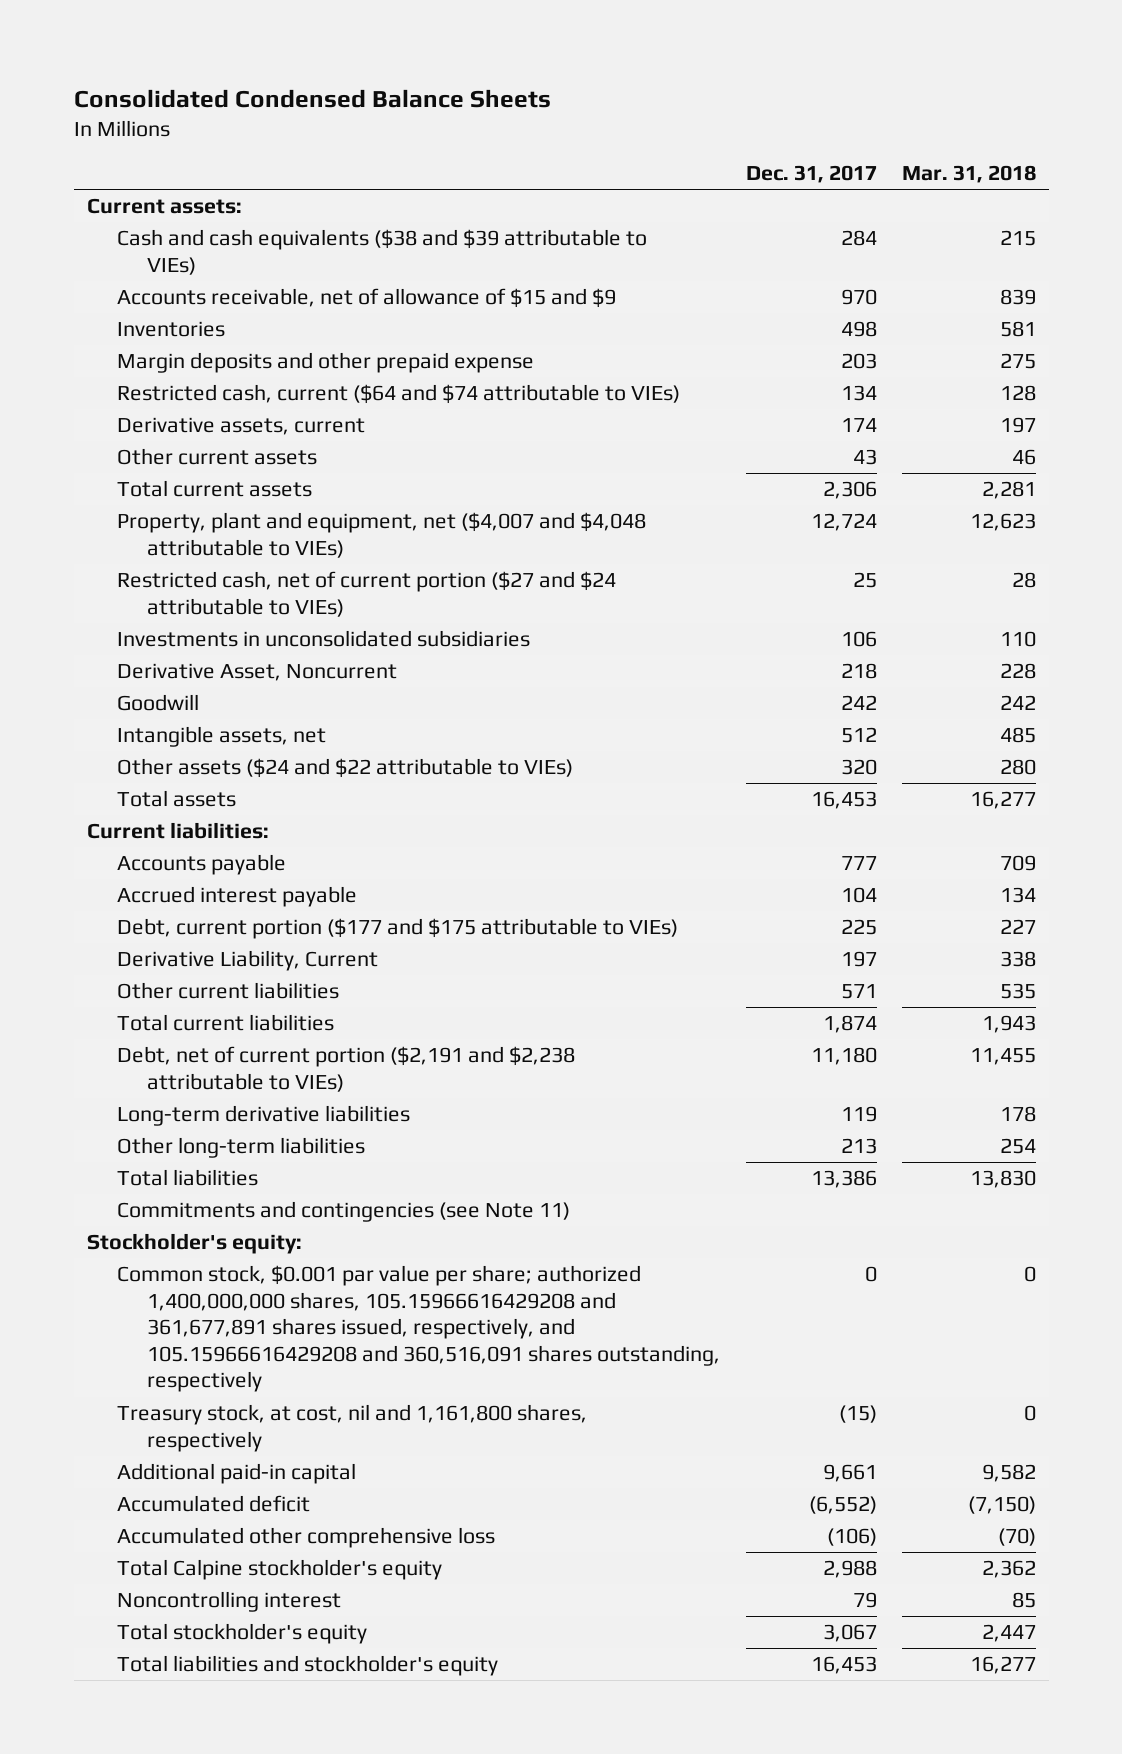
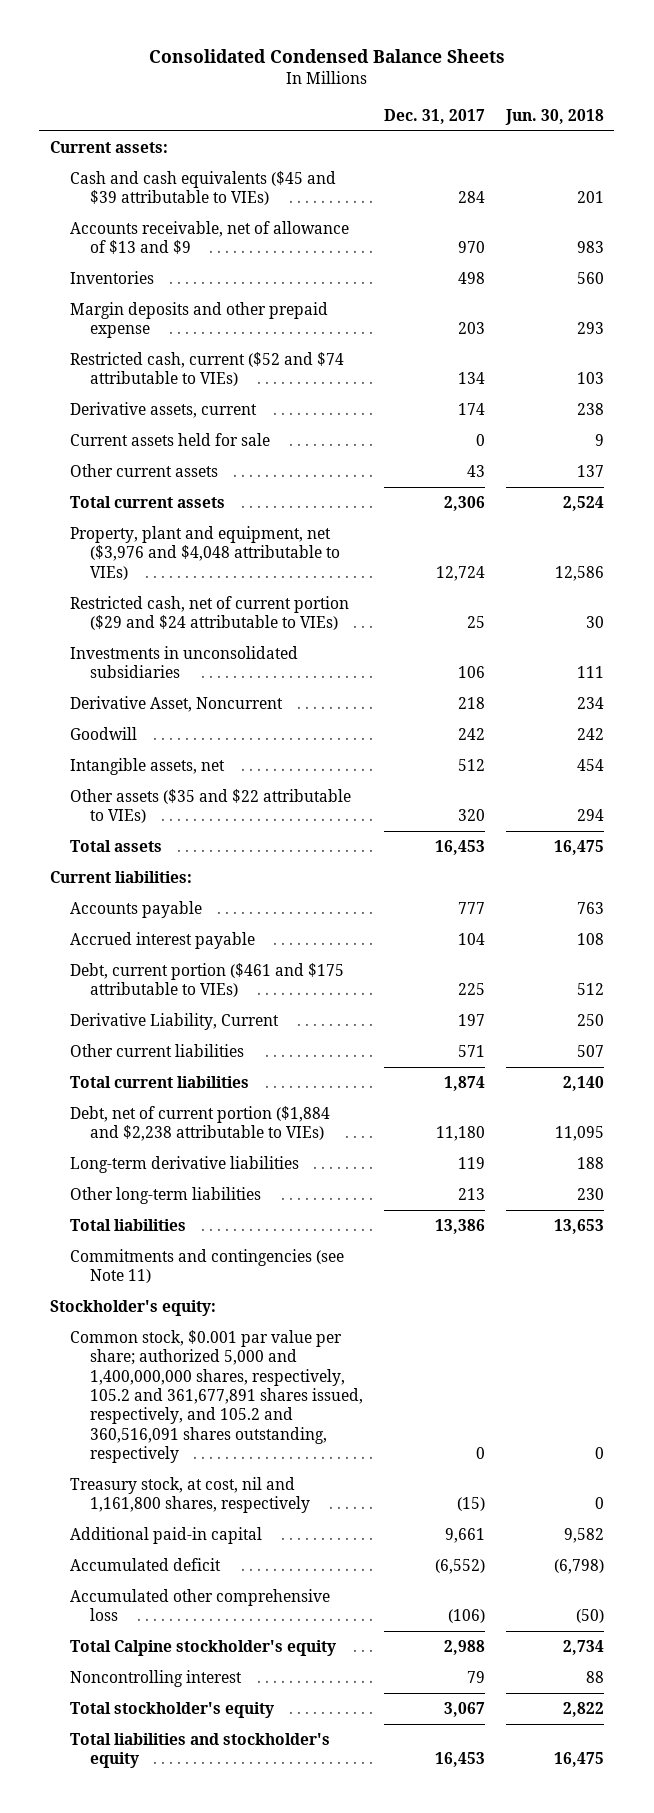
- | Dec. 31, 2017 | Mar. 31, 2018
+ | Dec. 31, 2017 | Jun. 30, 2018
- Cash and cash equivalents ($38 and $39 attributable to VIEs) | 284 | 215
- Accounts receivable, net of allowance of $15 and $9 | 970 | 839
+ Cash and cash equivalents ($45 and $39 attributable to VIEs) | 284 | 201
+ Accounts receivable, net of allowance of $13 and $9 | 970 | 983
- Restricted cash, current ($64 and $74 attributable to VIEs) | 134 | 128
+ Restricted cash, current ($52 and $74 attributable to VIEs) | 134 | 103
+ Current assets held for sale | 0 | 9
- Property, plant and equipment, net ($4,007 and $4,048 attributable to VIEs) | 12,724 | 12,623
- Restricted cash, net of current portion ($27 and $24 attributable to VIEs) | 25 | 28
+ Property, plant and equipment, net ($3,976 and $4,048 attributable to VIEs) | 12,724 | 12,586
+ Restricted cash, net of current portion ($29 and $24 attributable to VIEs) | 25 | 30
- Other assets ($24 and $22 attributable to VIEs) | 320 | 280
+ Other assets ($35 and $22 attributable to VIEs) | 320 | 294
- Debt, current portion ($177 and $175 attributable to VIEs) | 225 | 227
+ Debt, current portion ($461 and $175 attributable to VIEs) | 225 | 512
- Debt, net of current portion ($2,191 and $2,238 attributable to VIEs) | 11,180 | 11,455
+ Debt, net of current portion ($1,884 and $2,238 attributable to VIEs) | 11,180 | 11,095
- Common stock, $0.001 par value per share; authorized 1,400,000,000 shares, 105.15966616429208 and 361,677,891 shares issued, respectively, and 105.15966616429208 and 360,516,091 shares outstanding, respectively | 0 | 0
+ Common stock, $0.001 par value per share; authorized 5,000 and 1,400,000,000 shares, respectively, 105.2 and 361,677,891 shares issued, respectively, and 105.2 and 360,516,091 shares outstanding, respectively | 0 | 0

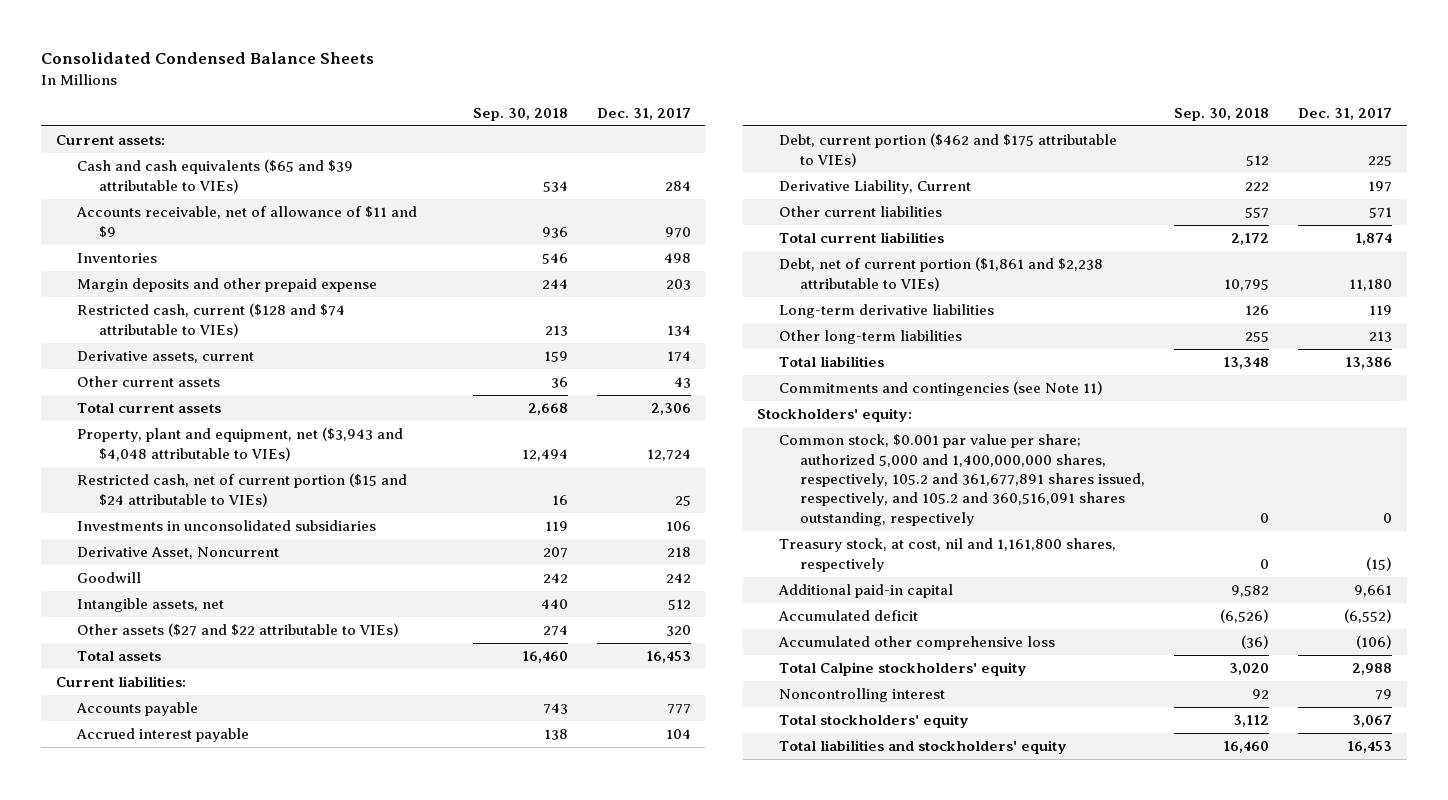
- | Dec. 31, 2017 | Jun. 30, 2018
+ | Sep. 30, 2018 | Dec. 31, 2017
- Cash and cash equivalents ($45 and $39 attributable to VIEs) | 284 | 201
- Accounts receivable, net of allowance of $13 and $9 | 970 | 983
+ Cash and cash equivalents ($65 and $39 attributable to VIEs) | 534 | 284
+ Accounts receivable, net of allowance of $11 and $9 | 936 | 970
- Restricted cash, current ($52 and $74 attributable to VIEs) | 134 | 103
+ Restricted cash, current ($128 and $74 attributable to VIEs) | 213 | 134
- Current assets held for sale | 0 | 9
- Property, plant and equipment, net ($3,976 and $4,048 attributable to VIEs) | 12,724 | 12,586
- Restricted cash, net of current portion ($29 and $24 attributable to VIEs) | 25 | 30
+ Property, plant and equipment, net ($3,943 and $4,048 attributable to VIEs) | 12,494 | 12,724
+ Restricted cash, net of current portion ($15 and $24 attributable to VIEs) | 16 | 25
- Other assets ($35 and $22 attributable to VIEs) | 320 | 294
+ Other assets ($27 and $22 attributable to VIEs) | 274 | 320
- Debt, current portion ($461 and $175 attributable to VIEs) | 225 | 512
+ Debt, current portion ($462 and $175 attributable to VIEs) | 512 | 225
- Debt, net of current portion ($1,884 and $2,238 attributable to VIEs) | 11,180 | 11,095
+ Debt, net of current portion ($1,861 and $2,238 attributable to VIEs) | 10,795 | 11,180
- Stockholder's equity:
+ Stockholders' equity:
- Total Calpine stockholder's equity | 2,988 | 2,734
+ Total Calpine stockholders' equity | 3,020 | 2,988
- Total stockholder's equity | 3,067 | 2,822
- Total liabilities and stockholder's equity | 16,453 | 16,475
+ Total stockholders' equity | 3,112 | 3,067
+ Total liabilities and stockholders' equity | 16,460 | 16,453

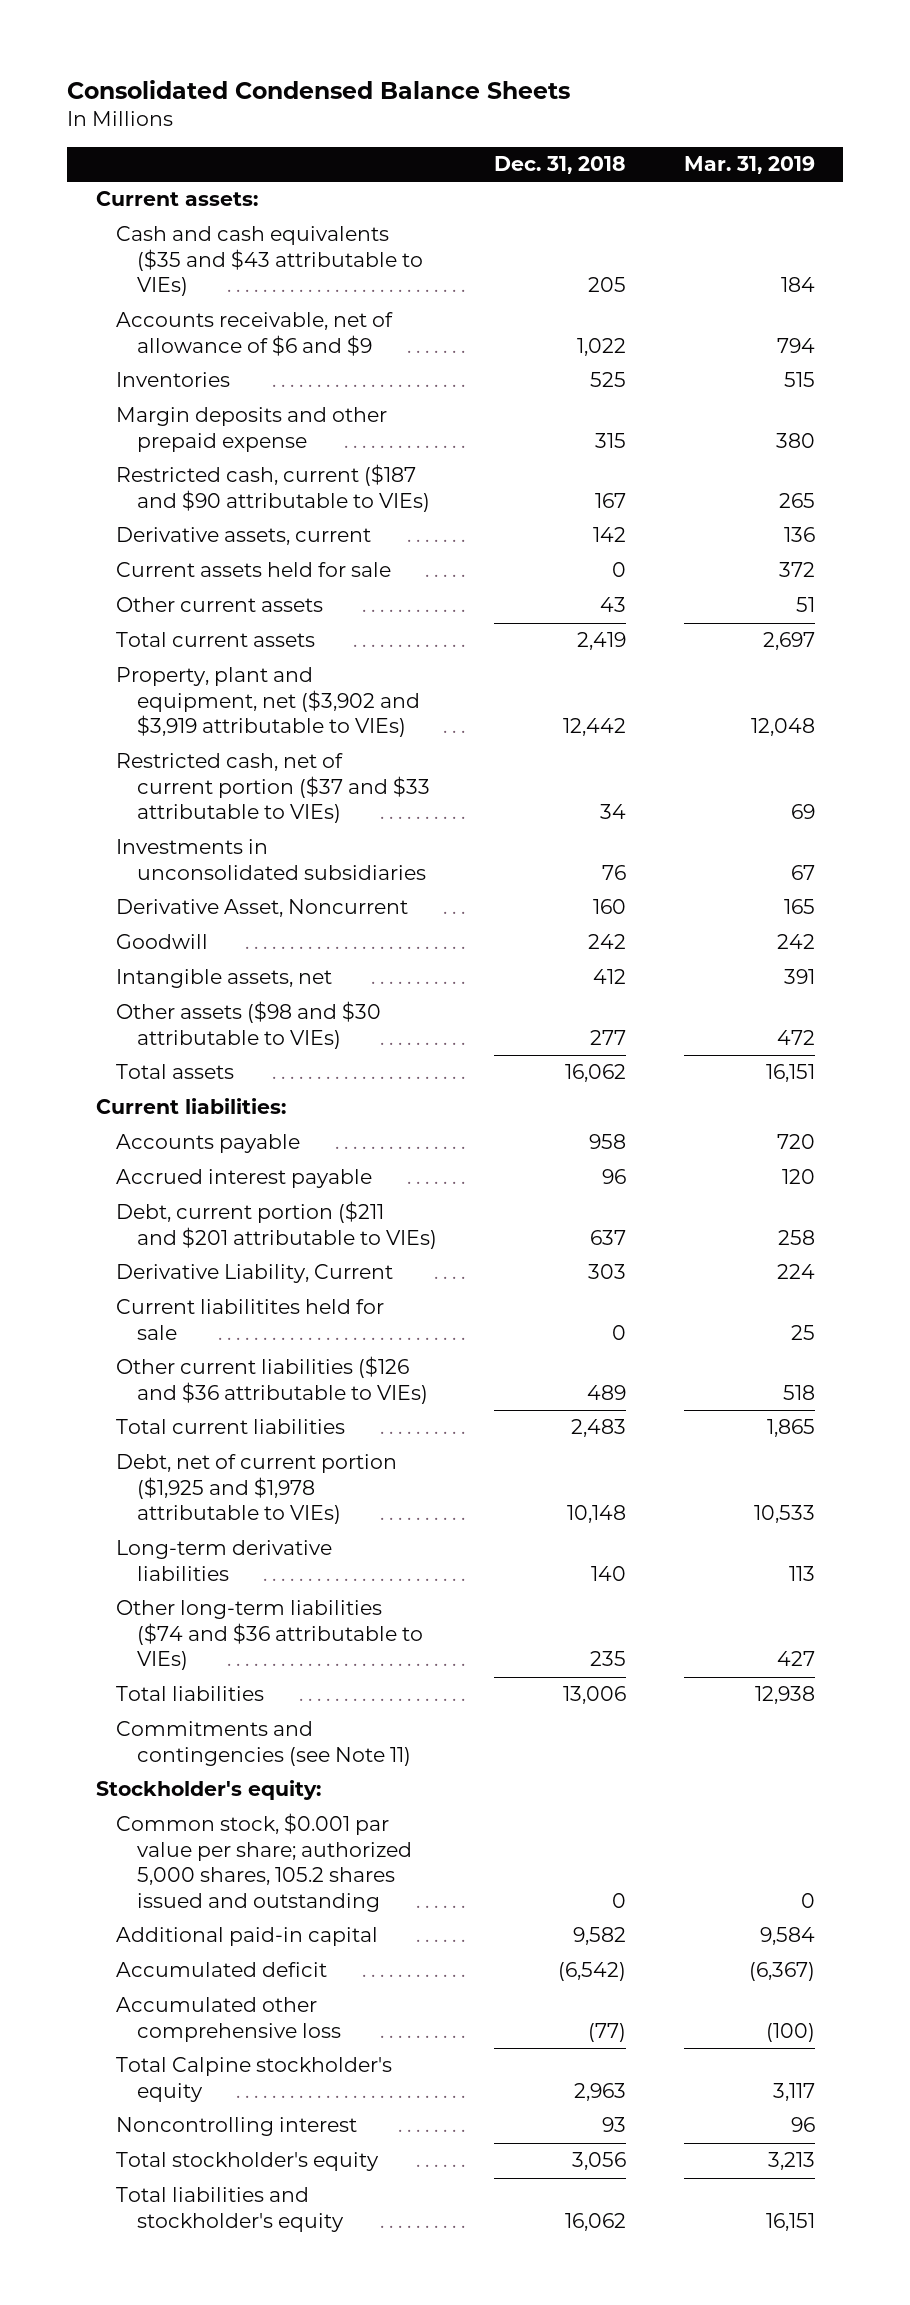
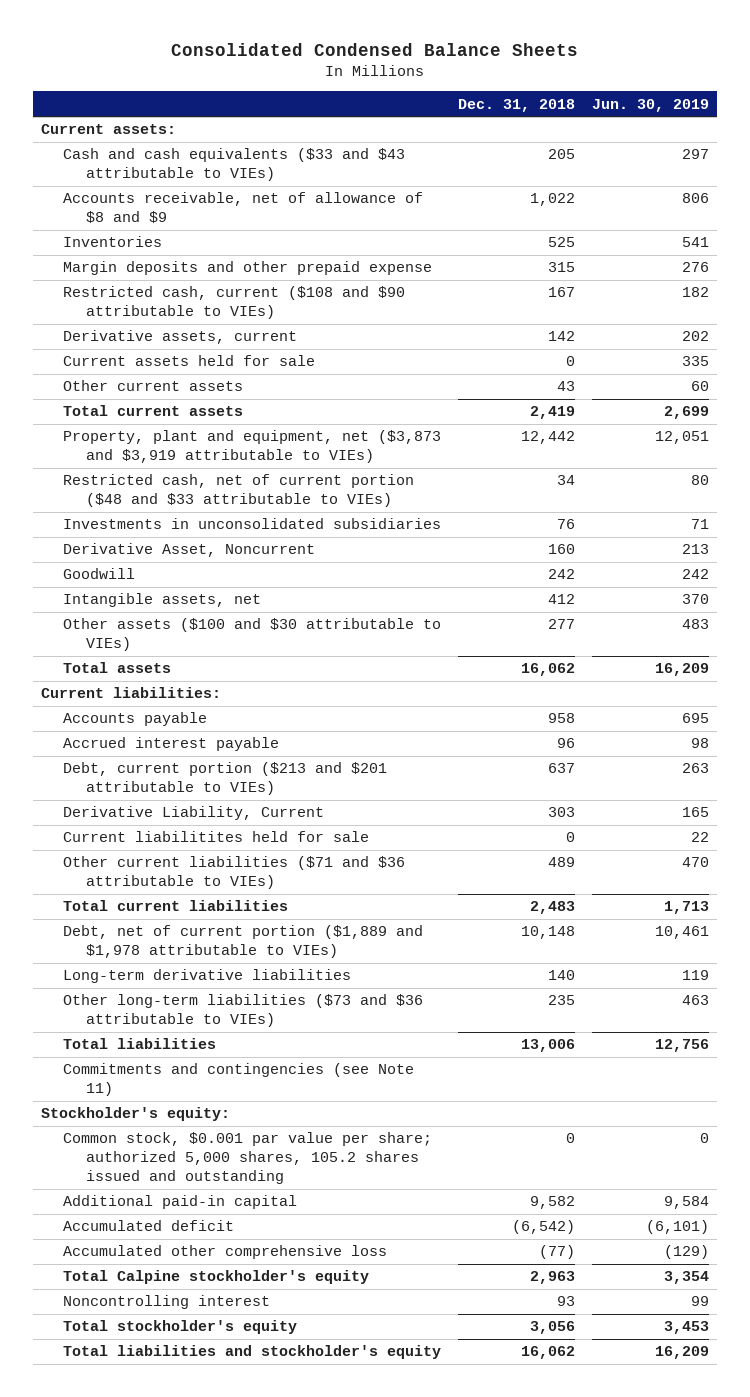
- | Dec. 31, 2018 | Mar. 31, 2019
+ | Dec. 31, 2018 | Jun. 30, 2019
- Cash and cash equivalents ($35 and $43 attributable to VIEs) | 205 | 184
- Accounts receivable, net of allowance of $6 and $9 | 1,022 | 794
+ Cash and cash equivalents ($33 and $43 attributable to VIEs) | 205 | 297
+ Accounts receivable, net of allowance of $8 and $9 | 1,022 | 806
- Restricted cash, current ($187 and $90 attributable to VIEs) | 167 | 265
+ Restricted cash, current ($108 and $90 attributable to VIEs) | 167 | 182
- Property, plant and equipment, net ($3,902 and $3,919 attributable to VIEs) | 12,442 | 12,048
- Restricted cash, net of current portion ($37 and $33 attributable to VIEs) | 34 | 69
+ Property, plant and equipment, net ($3,873 and $3,919 attributable to VIEs) | 12,442 | 12,051
+ Restricted cash, net of current portion ($48 and $33 attributable to VIEs) | 34 | 80
- Other assets ($98 and $30 attributable to VIEs) | 277 | 472
+ Other assets ($100 and $30 attributable to VIEs) | 277 | 483
- Debt, current portion ($211 and $201 attributable to VIEs) | 637 | 258
+ Debt, current portion ($213 and $201 attributable to VIEs) | 637 | 263
- Other current liabilities ($126 and $36 attributable to VIEs) | 489 | 518
+ Other current liabilities ($71 and $36 attributable to VIEs) | 489 | 470
- Debt, net of current portion ($1,925 and $1,978 attributable to VIEs) | 10,148 | 10,533
+ Debt, net of current portion ($1,889 and $1,978 attributable to VIEs) | 10,148 | 10,461
- Other long-term liabilities ($74 and $36 attributable to VIEs) | 235 | 427
+ Other long-term liabilities ($73 and $36 attributable to VIEs) | 235 | 463

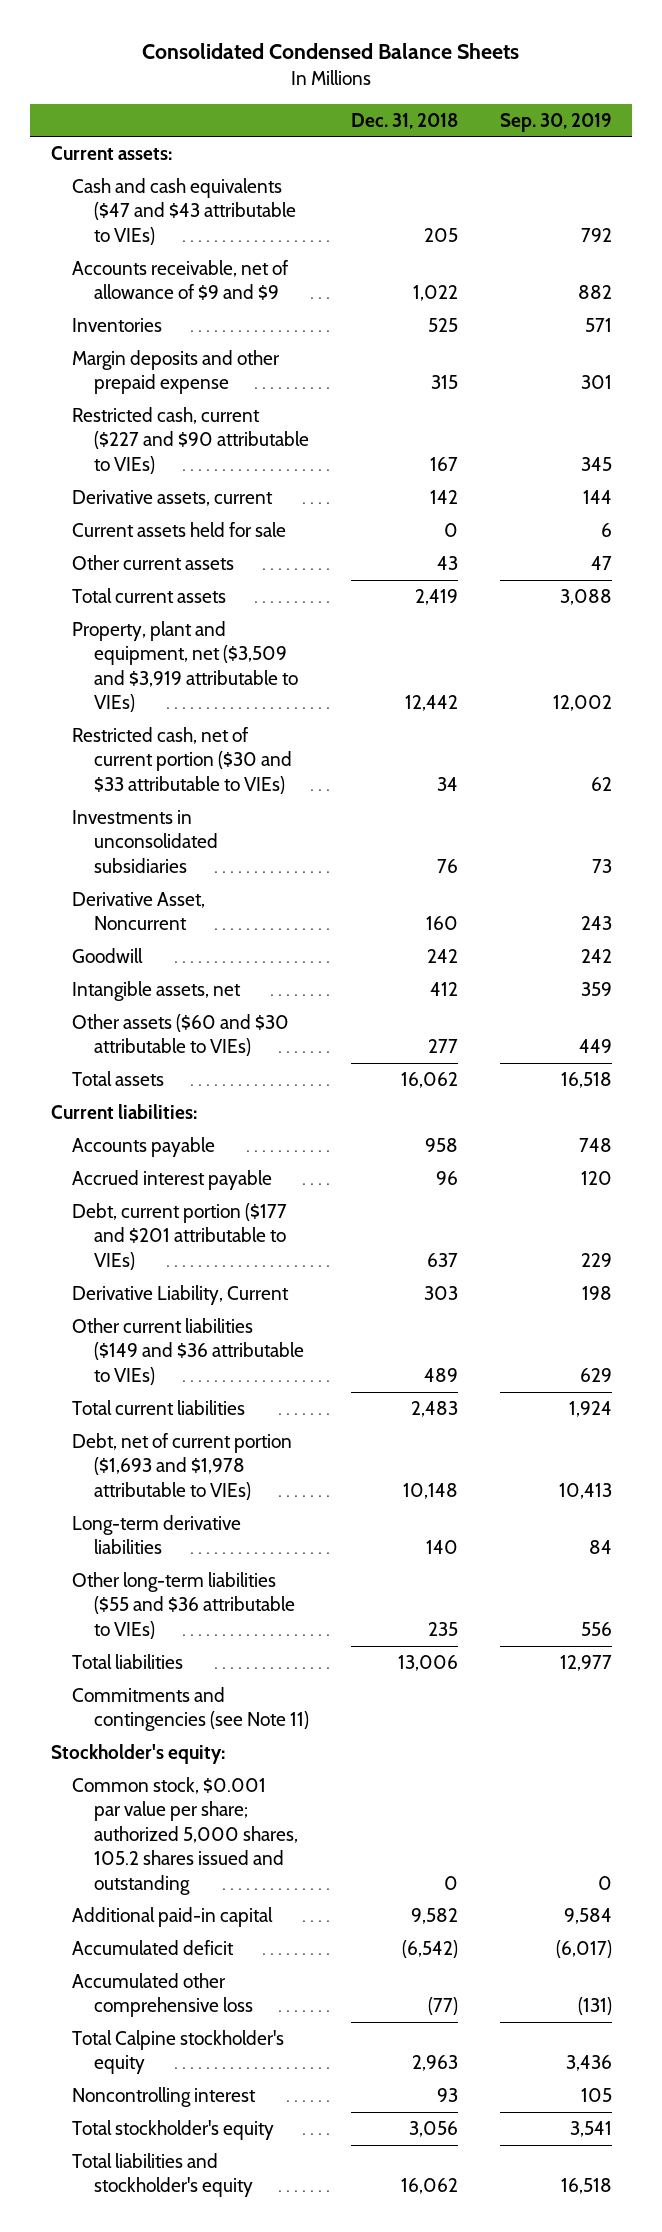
- | Dec. 31, 2018 | Jun. 30, 2019
+ | Dec. 31, 2018 | Sep. 30, 2019
- Cash and cash equivalents ($33 and $43 attributable to VIEs) | 205 | 297
- Accounts receivable, net of allowance of $8 and $9 | 1,022 | 806
+ Cash and cash equivalents ($47 and $43 attributable to VIEs) | 205 | 792
+ Accounts receivable, net of allowance of $9 and $9 | 1,022 | 882
- Restricted cash, current ($108 and $90 attributable to VIEs) | 167 | 182
+ Restricted cash, current ($227 and $90 attributable to VIEs) | 167 | 345
- Property, plant and equipment, net ($3,873 and $3,919 attributable to VIEs) | 12,442 | 12,051
- Restricted cash, net of current portion ($48 and $33 attributable to VIEs) | 34 | 80
+ Property, plant and equipment, net ($3,509 and $3,919 attributable to VIEs) | 12,442 | 12,002
+ Restricted cash, net of current portion ($30 and $33 attributable to VIEs) | 34 | 62
- Other assets ($100 and $30 attributable to VIEs) | 277 | 483
+ Other assets ($60 and $30 attributable to VIEs) | 277 | 449
- Debt, current portion ($213 and $201 attributable to VIEs) | 637 | 263
+ Debt, current portion ($177 and $201 attributable to VIEs) | 637 | 229
- Current liabilitites held for sale | 0 | 22
- Other current liabilities ($71 and $36 attributable to VIEs) | 489 | 470
+ Other current liabilities ($149 and $36 attributable to VIEs) | 489 | 629
- Debt, net of current portion ($1,889 and $1,978 attributable to VIEs) | 10,148 | 10,461
+ Debt, net of current portion ($1,693 and $1,978 attributable to VIEs) | 10,148 | 10,413
- Other long-term liabilities ($73 and $36 attributable to VIEs) | 235 | 463
+ Other long-term liabilities ($55 and $36 attributable to VIEs) | 235 | 556

